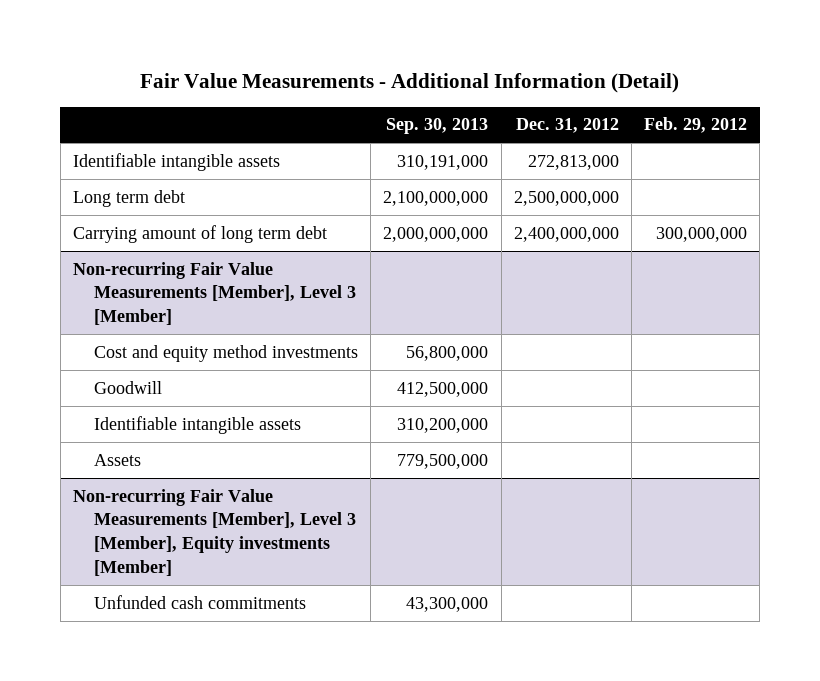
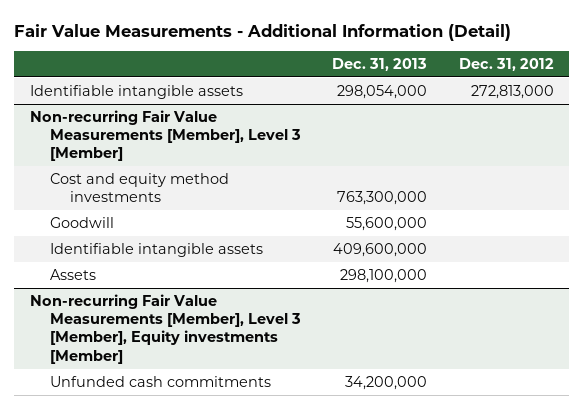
- | Sep. 30, 2013 | Dec. 31, 2012 | Feb. 29, 2012
+ | Dec. 31, 2013 | Dec. 31, 2012
- Long term debt | 2,100,000,000 | 2,500,000,000 |
- Carrying amount of long term debt | 2,000,000,000 | 2,400,000,000 | 300,000,000

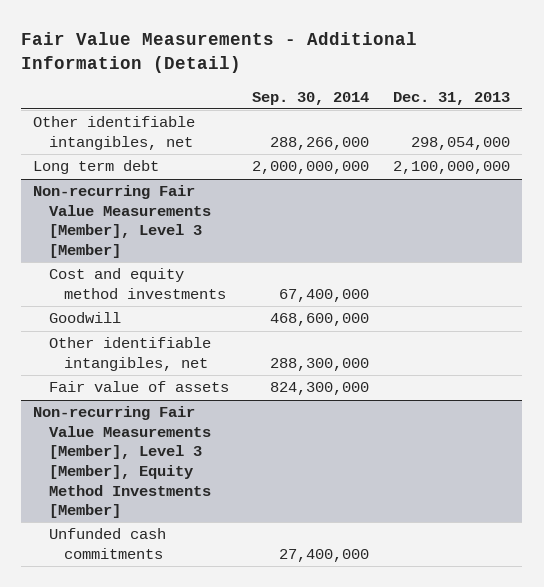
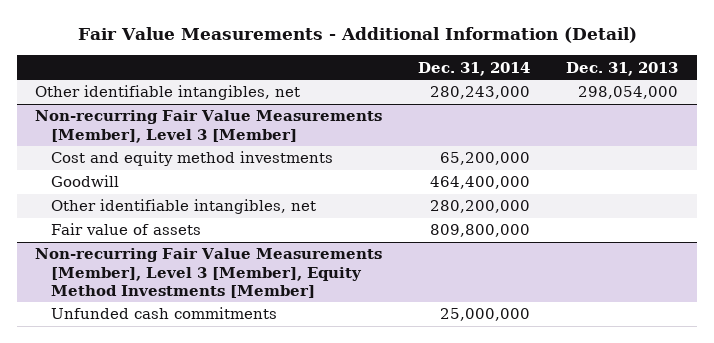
- | Sep. 30, 2014 | Dec. 31, 2013
+ | Dec. 31, 2014 | Dec. 31, 2013
- Long term debt | 2,000,000,000 | 2,100,000,000

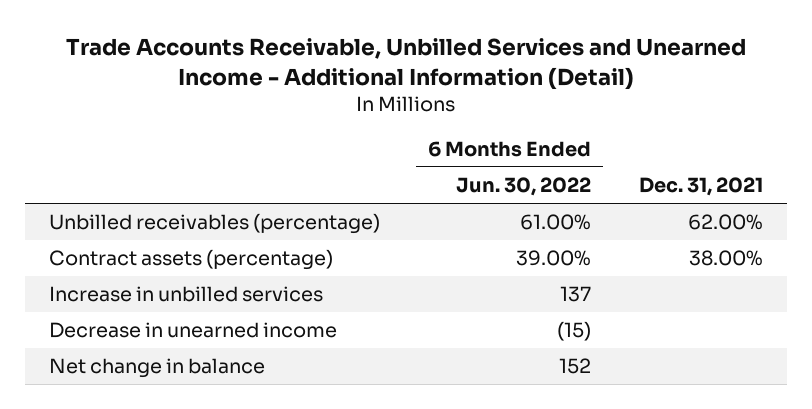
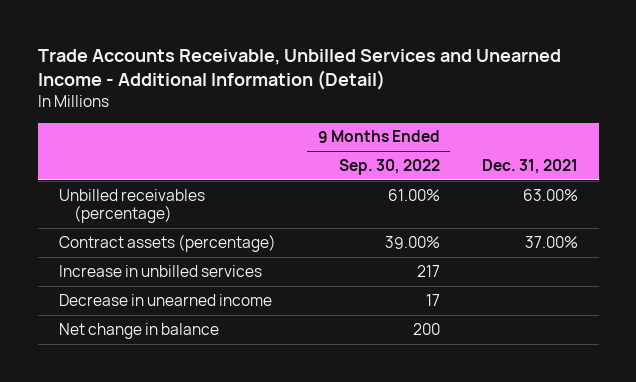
- | 6 Months Ended Jun. 30, 2022 | Dec. 31, 2021
+ | 9 Months Ended Sep. 30, 2022 | Dec. 31, 2021
- Unbilled receivables (percentage) | 61.00% | 62.00%
- Contract assets (percentage) | 39.00% | 38.00%
+ Unbilled receivables (percentage) | 61.00% | 63.00%
+ Contract assets (percentage) | 39.00% | 37.00%

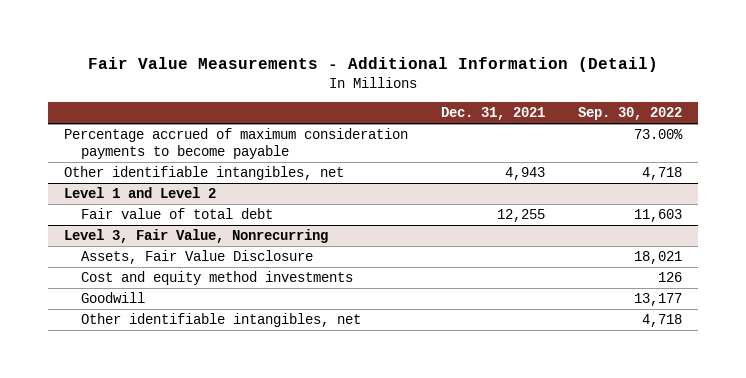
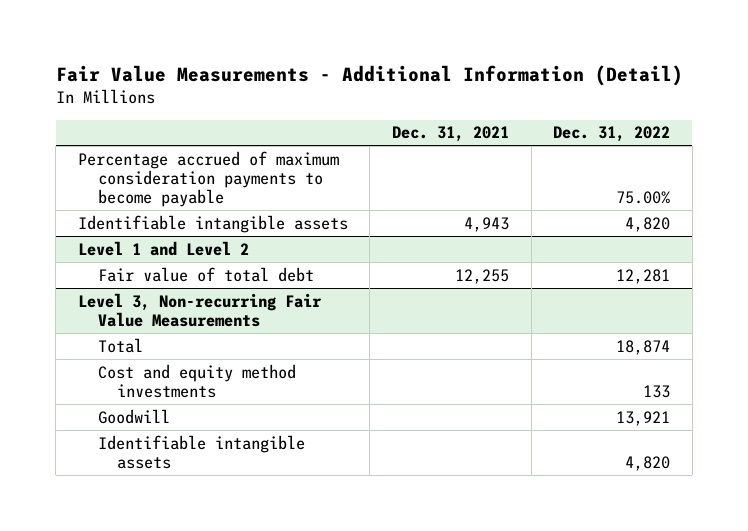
- | Dec. 31, 2021 | Sep. 30, 2022
+ | Dec. 31, 2021 | Dec. 31, 2022
- Other identifiable intangibles, net | 4,943 | 4,718
+ Identifiable intangible assets | 4,943 | 4,820
- Level 3, Fair Value, Nonrecurring
- Assets, Fair Value Disclosure | | 18,021
+ Level 3, Non-recurring Fair Value Measurements
+ Total | | 18,874
- Other identifiable intangibles, net | | 4,718
+ Identifiable intangible assets | | 4,820

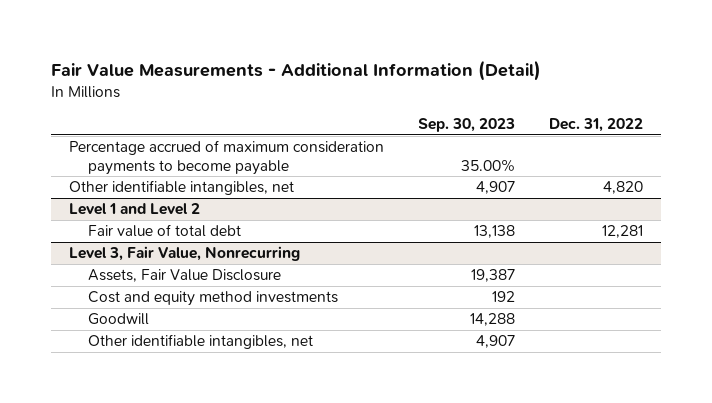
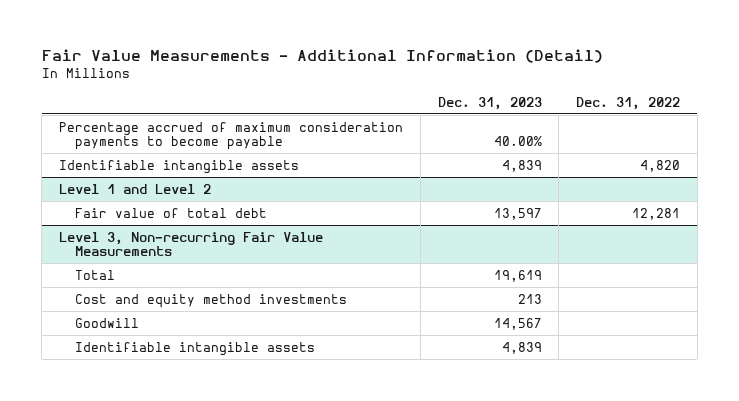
- | Sep. 30, 2023 | Dec. 31, 2022
+ | Dec. 31, 2023 | Dec. 31, 2022
- Other identifiable intangibles, net | 4,907 | 4,820
+ Identifiable intangible assets | 4,839 | 4,820
- Level 3, Fair Value, Nonrecurring
- Assets, Fair Value Disclosure | 19,387 |
+ Level 3, Non-recurring Fair Value Measurements
+ Total | 19,619 |
- Other identifiable intangibles, net | 4,907 |
+ Identifiable intangible assets | 4,839 |

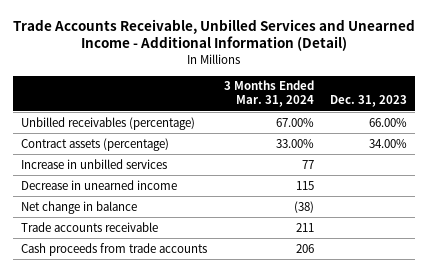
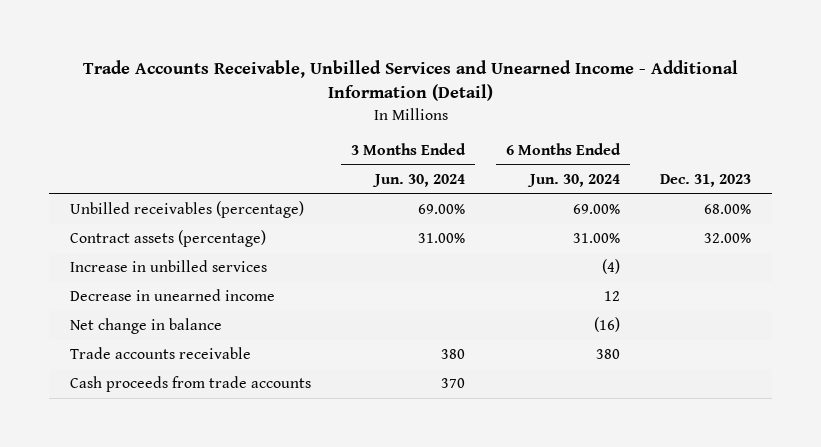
- | 3 Months Ended Mar. 31, 2024 | Dec. 31, 2023
+ | 3 Months Ended Jun. 30, 2024 | 6 Months Ended Jun. 30, 2024 | Dec. 31, 2023
- Unbilled receivables (percentage) | 67.00% | 66.00%
- Contract assets (percentage) | 33.00% | 34.00%
+ Unbilled receivables (percentage) | 69.00% | 69.00% | 68.00%
+ Contract assets (percentage) | 31.00% | 31.00% | 32.00%

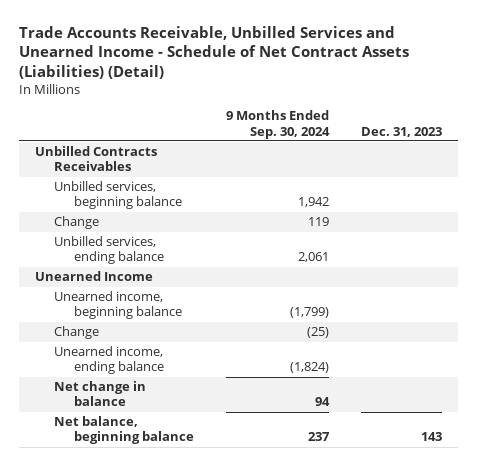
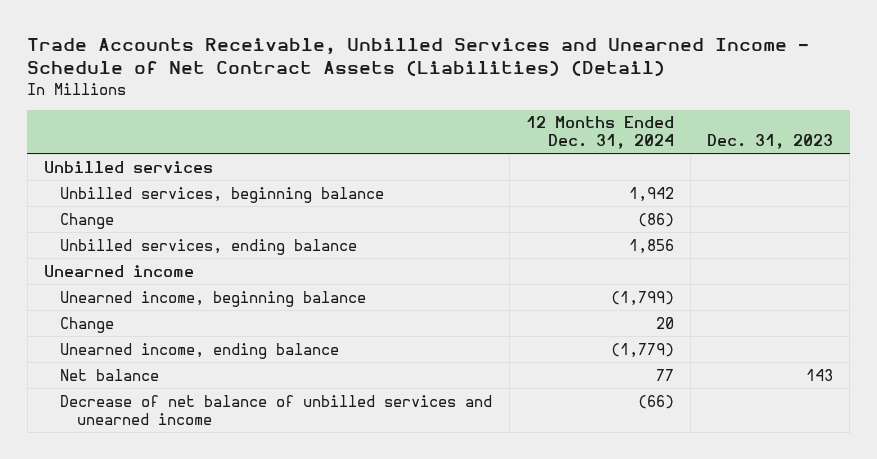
- | 9 Months Ended Sep. 30, 2024 | Dec. 31, 2023
+ | 12 Months Ended Dec. 31, 2024 | Dec. 31, 2023
- Unbilled Contracts Receivables
+ Unbilled services
- Unearned Income
+ Unearned income
- Net change in balance | 94 |
- Net balance, beginning balance | 237 | 143
+ Net balance | 77 | 143
+ Decrease of net balance of unbilled services and unearned income | (66) |

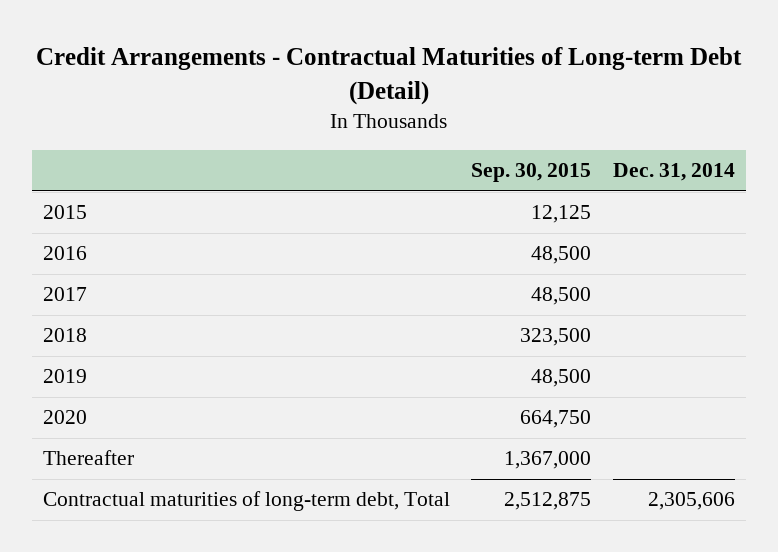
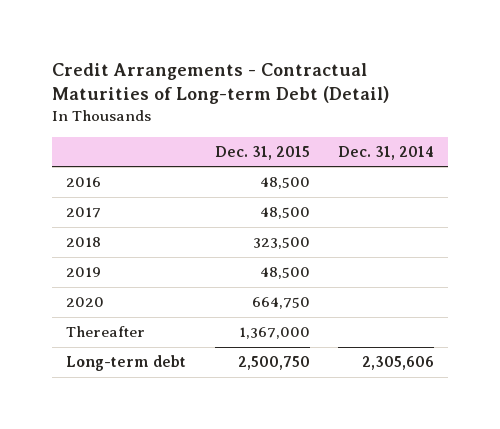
- | Sep. 30, 2015 | Dec. 31, 2014
+ | Dec. 31, 2015 | Dec. 31, 2014
- 2015 | 12,125 |
- Contractual maturities of long-term debt, Total | 2,512,875 | 2,305,606
+ Long-term debt | 2,500,750 | 2,305,606

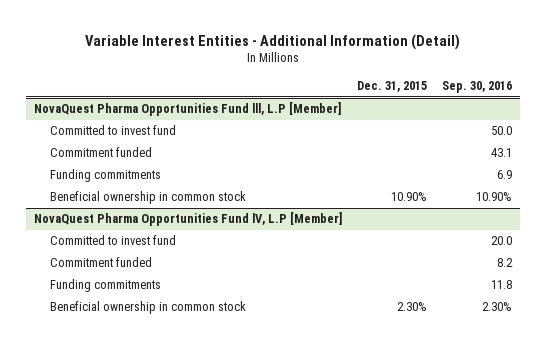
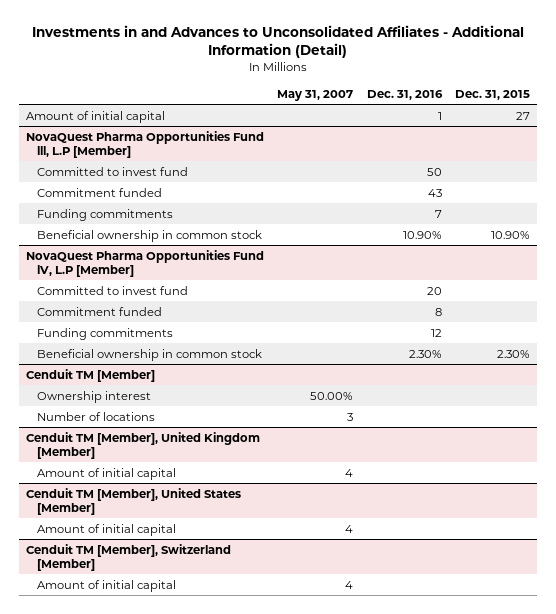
- Variable Interest Entities - Additional Information (Detail)
+ Investments in and Advances to Unconsolidated Affiliates - Additional Information (Detail)
- | Dec. 31, 2015 | Sep. 30, 2016
+ | May 31, 2007 | Dec. 31, 2016 | Dec. 31, 2015
+ Amount of initial capital | | 1 | 27
+ Cenduit TM [Member]
+ Ownership interest | 50.00% | |
+ Number of locations | 3 | |
+ Cenduit TM [Member], United Kingdom [Member]
+ Amount of initial capital | 4 | |
+ Cenduit TM [Member], United States [Member]
+ Amount of initial capital | 4 | |
+ Cenduit TM [Member], Switzerland [Member]
+ Amount of initial capital | 4 | |

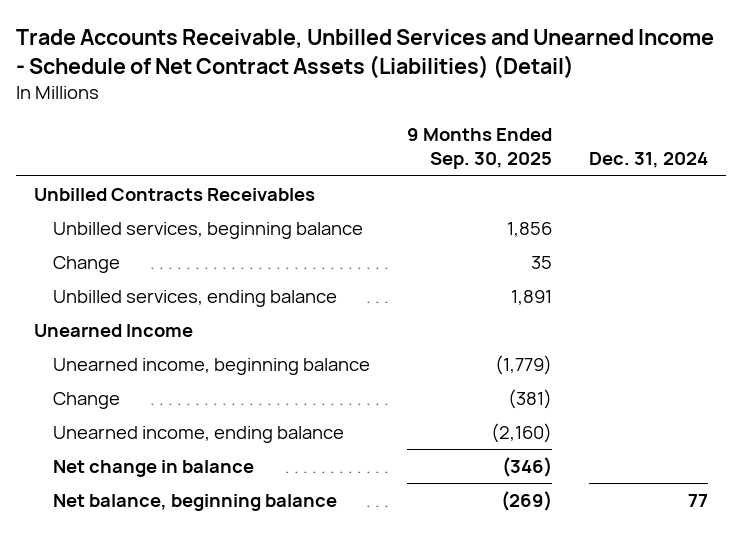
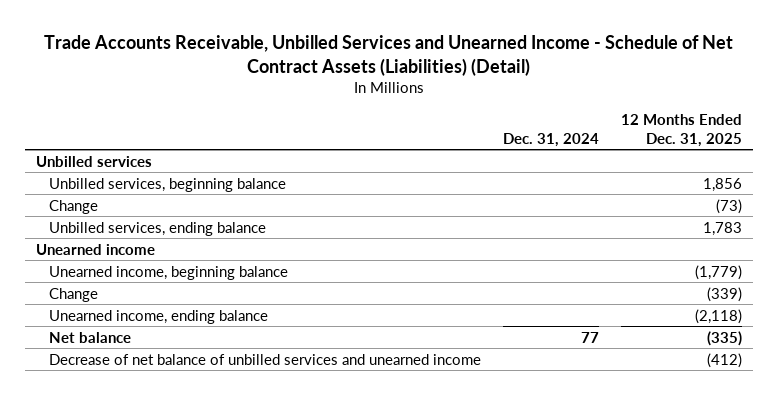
- | 9 Months Ended Sep. 30, 2025 | Dec. 31, 2024
+ | Dec. 31, 2024 | 12 Months Ended Dec. 31, 2025
- Unbilled Contracts Receivables
+ Unbilled services
- Unearned Income
+ Unearned income
- Net change in balance | (346) |
- Net balance, beginning balance | (269) | 77
+ Net balance | 77 | (335)
+ Decrease of net balance of unbilled services and unearned income | | (412)

